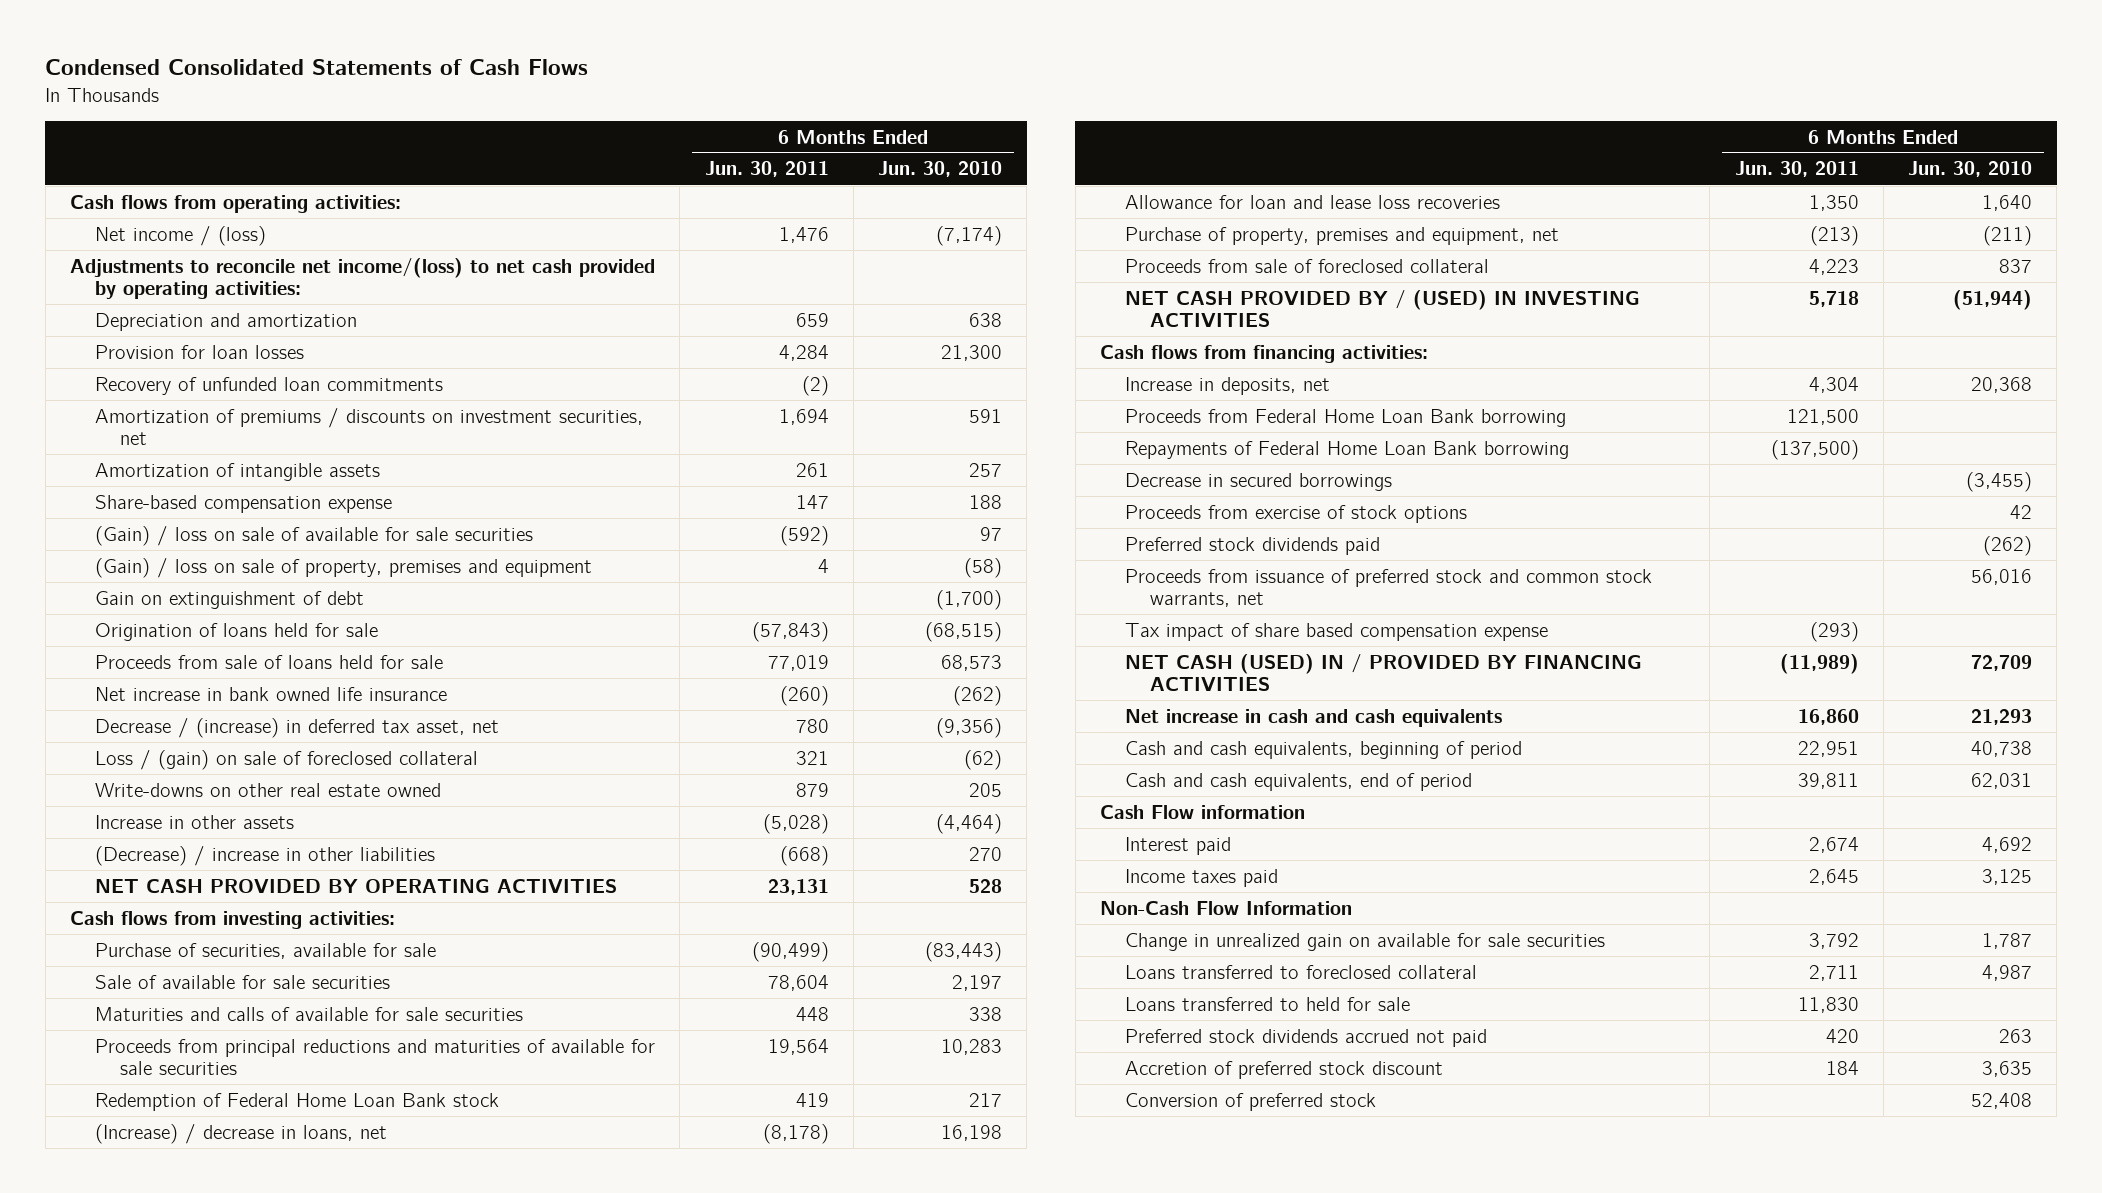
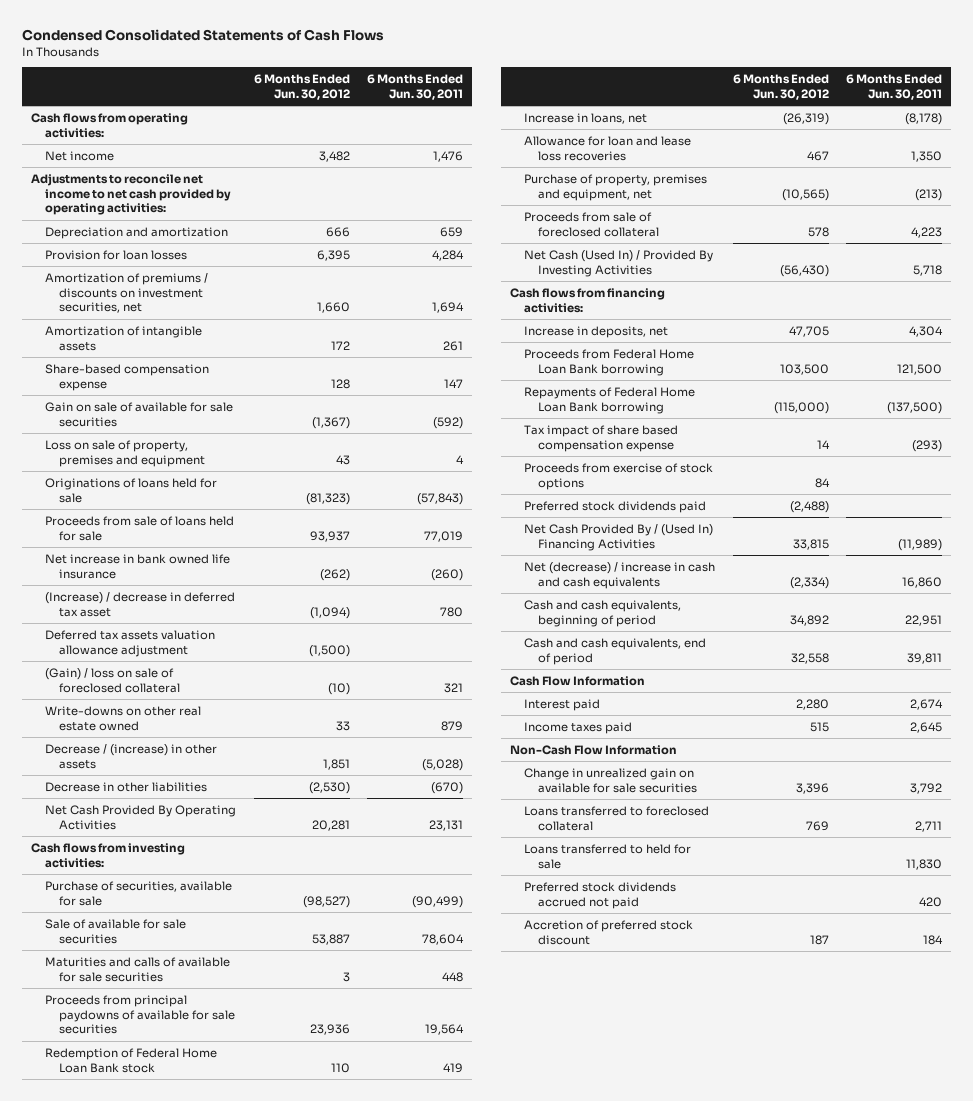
- | 6 Months Ended Jun. 30, 2011 | 6 Months Ended Jun. 30, 2010
+ | 6 Months Ended Jun. 30, 2012 | 6 Months Ended Jun. 30, 2011
- Net income / (loss) | 1,476 | (7,174)
- Adjustments to reconcile net income/(loss) to net cash provided by operating activities:
+ Net income | 3,482 | 1,476
+ Adjustments to reconcile net income to net cash provided by operating activities:
- Recovery of unfunded loan commitments | (2) |
- (Gain) / loss on sale of available for sale securities | (592) | 97
- (Gain) / loss on sale of property, premises and equipment | 4 | (58)
- Gain on extinguishment of debt | | (1,700)
- Origination of loans held for sale | (57,843) | (68,515)
+ Gain on sale of available for sale securities | (1,367) | (592)
+ Loss on sale of property, premises and equipment | 43 | 4
+ Originations of loans held for sale | (81,323) | (57,843)
- Decrease / (increase) in deferred tax asset, net | 780 | (9,356)
- Loss / (gain) on sale of foreclosed collateral | 321 | (62)
+ (Increase) / decrease in deferred tax asset | (1,094) | 780
+ Deferred tax assets valuation allowance adjustment | (1,500) |
+ (Gain) / loss on sale of foreclosed collateral | (10) | 321
- Increase in other assets | (5,028) | (4,464)
- (Decrease) / increase in other liabilities | (668) | 270
- NET CASH PROVIDED BY OPERATING ACTIVITIES | 23,131 | 528
+ Decrease / (increase) in other assets | 1,851 | (5,028)
+ Decrease in other liabilities | (2,530) | (670)
+ Net Cash Provided By Operating Activities | 20,281 | 23,131
- Proceeds from principal reductions and maturities of available for sale securities | 19,564 | 10,283
+ Proceeds from principal paydowns of available for sale securities | 23,936 | 19,564
- (Increase) / decrease in loans, net | (8,178) | 16,198
+ Increase in loans, net | (26,319) | (8,178)
- NET CASH PROVIDED BY / (USED) IN INVESTING ACTIVITIES | 5,718 | (51,944)
+ Net Cash (Used In) / Provided By Investing Activities | (56,430) | 5,718
- Decrease in secured borrowings | | (3,455)
moved up: Tax impact of share based compensation expense | 14 | (293)
- Proceeds from issuance of preferred stock and common stock warrants, net | | 56,016
- NET CASH (USED) IN / PROVIDED BY FINANCING ACTIVITIES | (11,989) | 72,709
- Net increase in cash and cash equivalents | 16,860 | 21,293
+ Net Cash Provided By / (Used In) Financing Activities | 33,815 | (11,989)
+ Net (decrease) / increase in cash and cash equivalents | (2,334) | 16,860
- Cash Flow information
+ Cash Flow Information
- Conversion of preferred stock | | 52,408

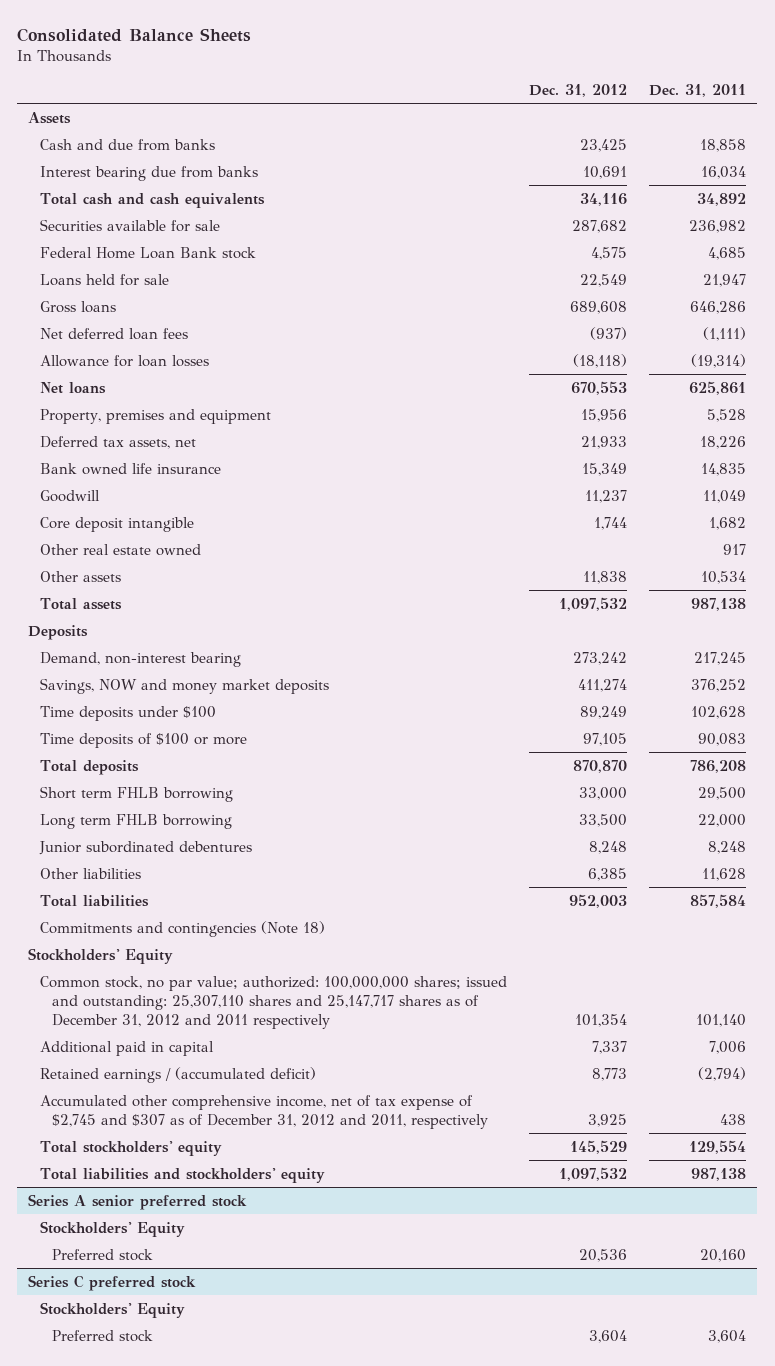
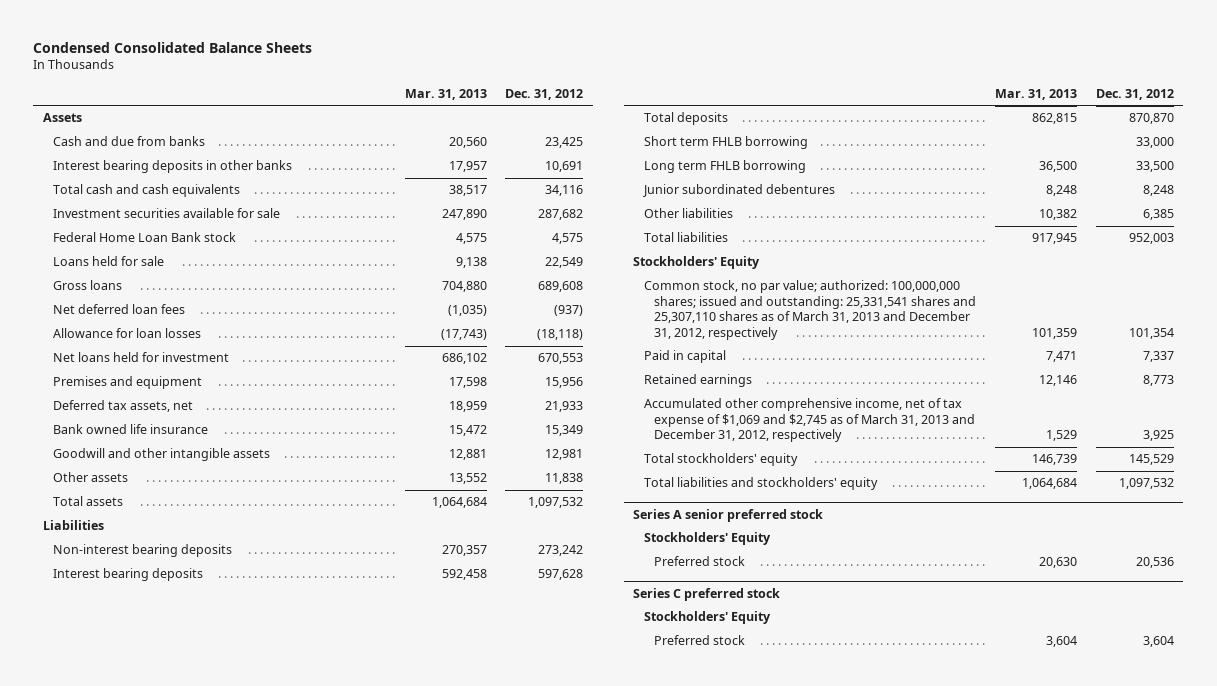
- Consolidated Balance Sheets
+ Condensed Consolidated Balance Sheets
- | Dec. 31, 2012 | Dec. 31, 2011
+ | Mar. 31, 2013 | Dec. 31, 2012
- Interest bearing due from banks | 10,691 | 16,034
+ Interest bearing deposits in other banks | 17,957 | 10,691
- Securities available for sale | 287,682 | 236,982
+ Investment securities available for sale | 247,890 | 287,682
- Net loans | 670,553 | 625,861
- Property, premises and equipment | 15,956 | 5,528
+ Net loans held for investment | 686,102 | 670,553
+ Premises and equipment | 17,598 | 15,956
- Goodwill | 11,237 | 11,049
- Core deposit intangible | 1,744 | 1,682
- Other real estate owned | | 917
+ Goodwill and other intangible assets | 12,881 | 12,981
- Deposits
- Demand, non-interest bearing | 273,242 | 217,245
- Savings, NOW and money market deposits | 411,274 | 376,252
- Time deposits under $100 | 89,249 | 102,628
- Time deposits of $100 or more | 97,105 | 90,083
+ Liabilities
+ Non-interest bearing deposits | 270,357 | 273,242
+ Interest bearing deposits | 592,458 | 597,628
- Commitments and contingencies (Note 18)
- Common stock, no par value; authorized: 100,000,000 shares; issued and outstanding: 25,307,110 shares and 25,147,717 shares as of December 31, 2012 and 2011 respectively | 101,354 | 101,140
- Additional paid in capital | 7,337 | 7,006
- Retained earnings / (accumulated deficit) | 8,773 | (2,794)
- Accumulated other comprehensive income, net of tax expense of $2,745 and $307 as of December 31, 2012 and 2011, respectively | 3,925 | 438
+ Common stock, no par value; authorized: 100,000,000 shares; issued and outstanding: 25,331,541 shares and 25,307,110 shares as of March 31, 2013 and December 31, 2012, respectively | 101,359 | 101,354
+ Paid in capital | 7,471 | 7,337
+ Retained earnings | 12,146 | 8,773
+ Accumulated other comprehensive income, net of tax expense of $1,069 and $2,745 as of March 31, 2013 and December 31, 2012, respectively | 1,529 | 3,925

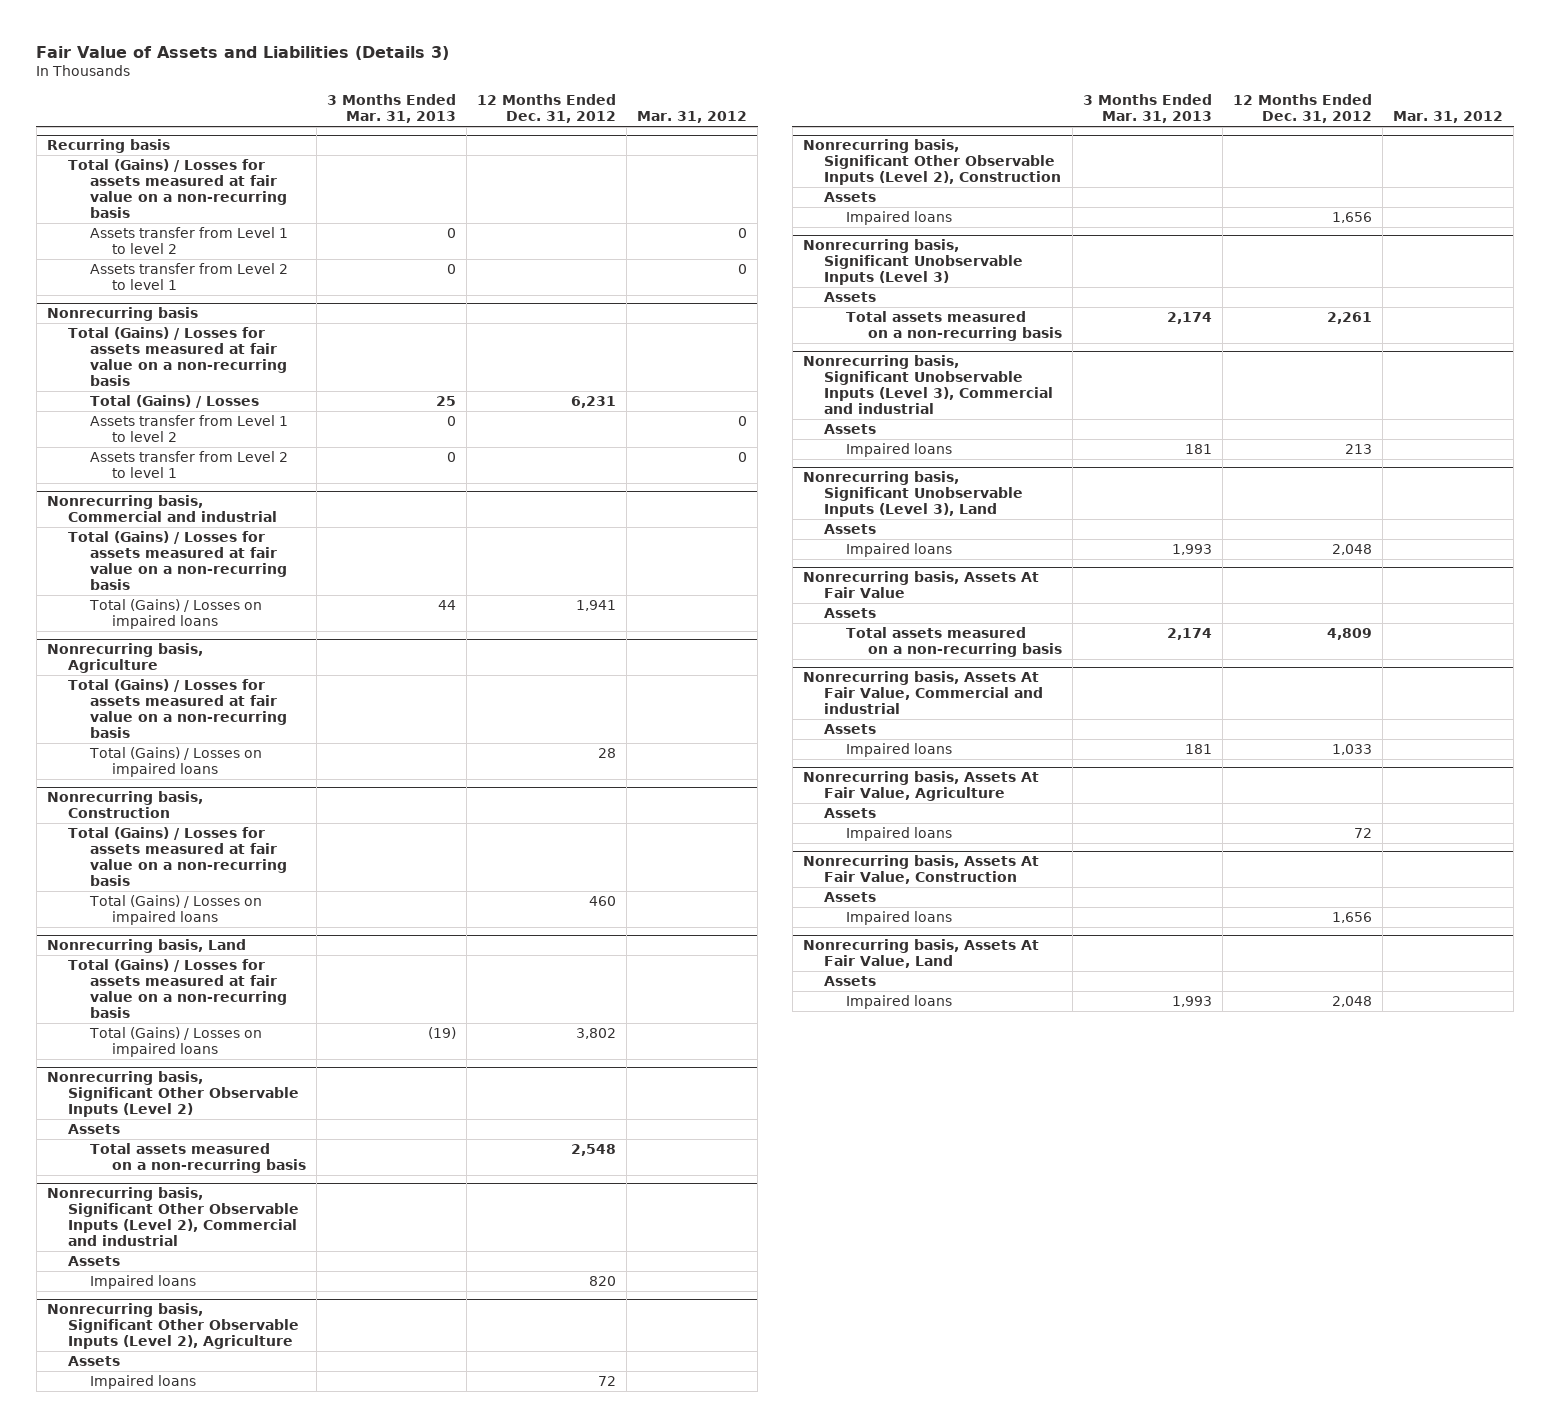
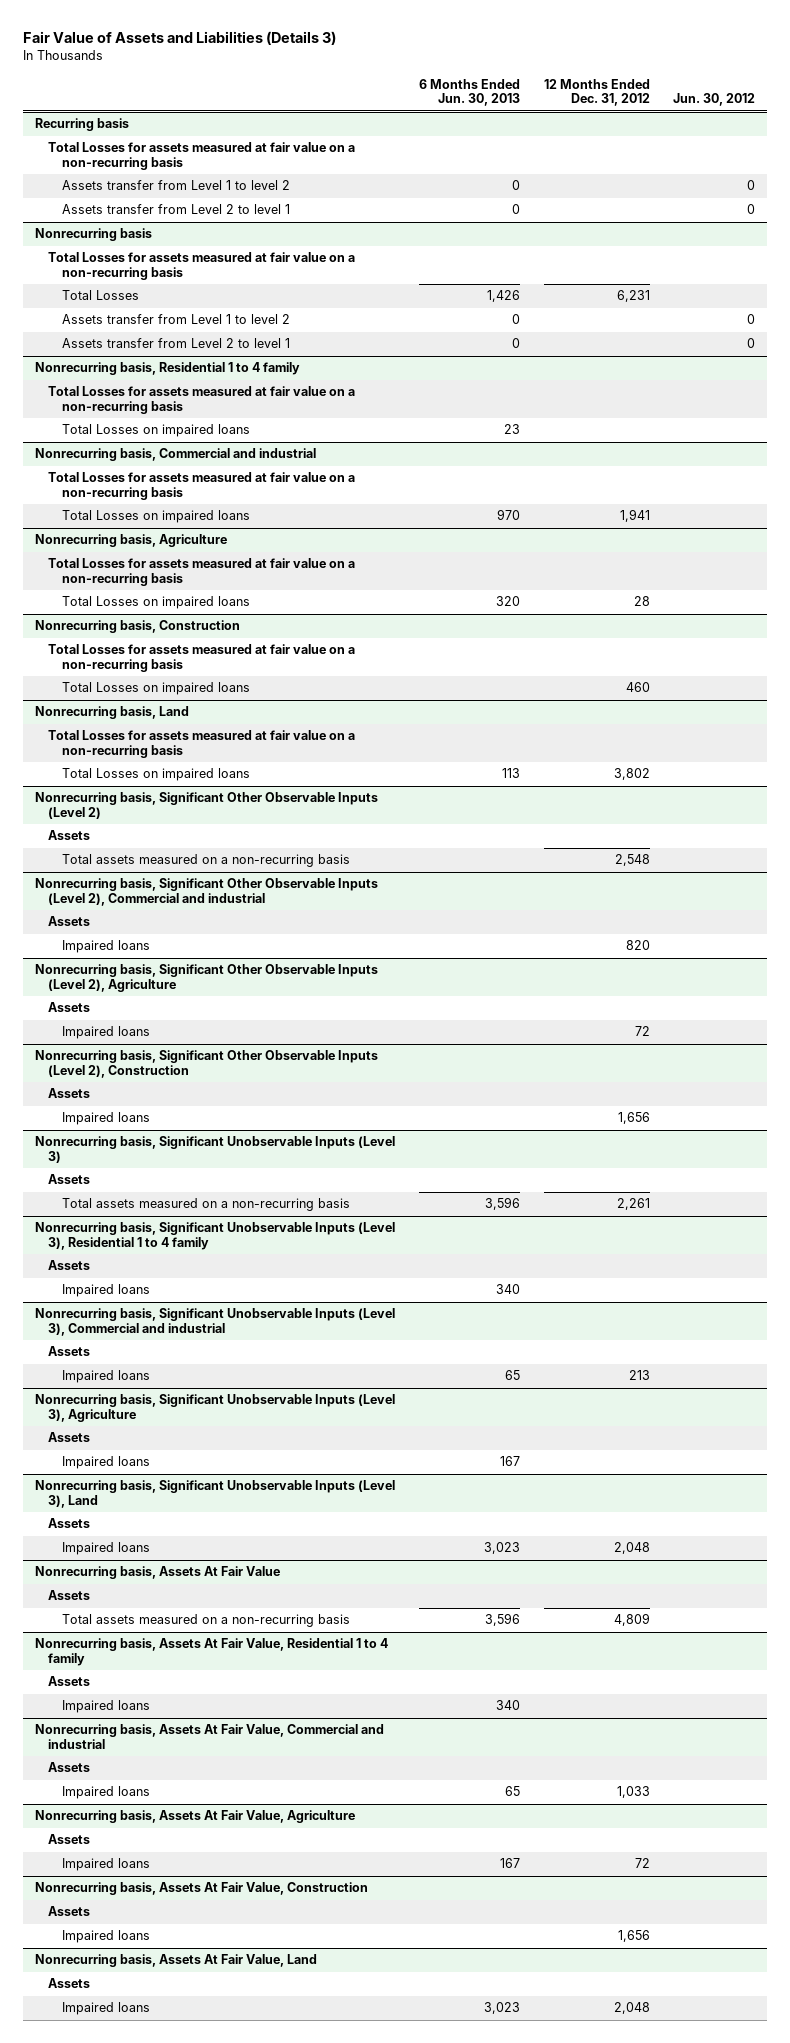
- | 3 Months Ended Mar. 31, 2013 | 12 Months Ended Dec. 31, 2012 | Mar. 31, 2012
+ | 6 Months Ended Jun. 30, 2013 | 12 Months Ended Dec. 31, 2012 | Jun. 30, 2012
@ Recurring basis
- Total (Gains) / Losses for assets measured at fair value on a non-recurring basis
+ Total Losses for assets measured at fair value on a non-recurring basis
@ Nonrecurring basis
- Total (Gains) / Losses for assets measured at fair value on a non-recurring basis
- Total (Gains) / Losses | 25 | 6,231 |
+ Total Losses for assets measured at fair value on a non-recurring basis
+ Total Losses | 1,426 | 6,231 |
+ Nonrecurring basis, Residential 1 to 4 family
+ Total Losses for assets measured at fair value on a non-recurring basis
+ Total Losses on impaired loans | 23 | |
@ Nonrecurring basis, Commercial and industrial
- Total (Gains) / Losses for assets measured at fair value on a non-recurring basis
- Total (Gains) / Losses on impaired loans | 44 | 1,941 |
+ Total Losses for assets measured at fair value on a non-recurring basis
+ Total Losses on impaired loans | 970 | 1,941 |
@ Nonrecurring basis, Agriculture
- Total (Gains) / Losses for assets measured at fair value on a non-recurring basis
- Total (Gains) / Losses on impaired loans | | 28 |
+ Total Losses for assets measured at fair value on a non-recurring basis
+ Total Losses on impaired loans | 320 | 28 |
@ Nonrecurring basis, Construction
- Total (Gains) / Losses for assets measured at fair value on a non-recurring basis
- Total (Gains) / Losses on impaired loans | | 460 |
+ Total Losses for assets measured at fair value on a non-recurring basis
+ Total Losses on impaired loans | | 460 |
@ Nonrecurring basis, Land
- Total (Gains) / Losses for assets measured at fair value on a non-recurring basis
- Total (Gains) / Losses on impaired loans | (19) | 3,802 |
+ Total Losses for assets measured at fair value on a non-recurring basis
+ Total Losses on impaired loans | 113 | 3,802 |
+ Nonrecurring basis, Significant Unobservable Inputs (Level 3), Residential 1 to 4 family
+ Assets
+ Impaired loans | 340 | |
+ Nonrecurring basis, Significant Unobservable Inputs (Level 3), Agriculture
+ Assets
+ Impaired loans | 167 | |
+ Nonrecurring basis, Assets At Fair Value, Residential 1 to 4 family
+ Assets
+ Impaired loans | 340 | |

